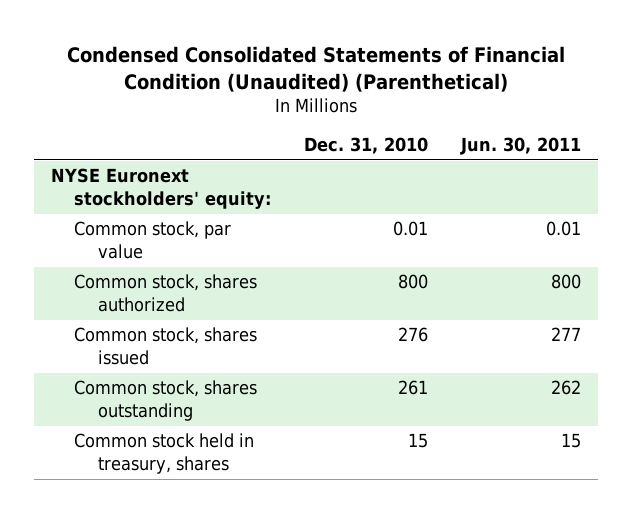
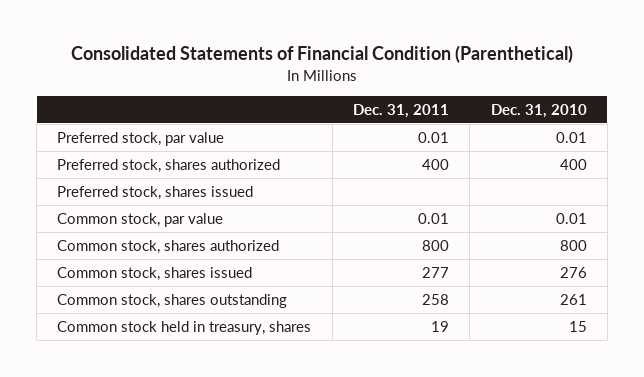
- Condensed Consolidated Statements of Financial Condition (Unaudited) (Parenthetical)
+ Consolidated Statements of Financial Condition (Parenthetical)
- | Dec. 31, 2010 | Jun. 30, 2011
+ | Dec. 31, 2011 | Dec. 31, 2010
- NYSE Euronext stockholders' equity:
+ Preferred stock, par value | 0.01 | 0.01
+ Preferred stock, shares authorized | 400 | 400
+ Preferred stock, shares issued

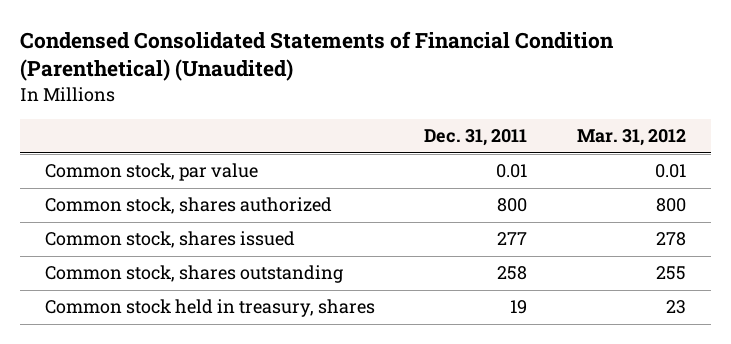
- Consolidated Statements of Financial Condition (Parenthetical)
+ Condensed Consolidated Statements of Financial Condition (Parenthetical) (Unaudited)
- | Dec. 31, 2011 | Dec. 31, 2010
+ | Dec. 31, 2011 | Mar. 31, 2012
- Preferred stock, par value | 0.01 | 0.01
- Preferred stock, shares authorized | 400 | 400
- Preferred stock, shares issued

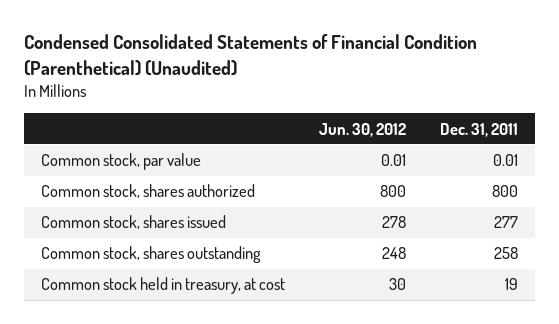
- | Dec. 31, 2011 | Mar. 31, 2012
+ | Jun. 30, 2012 | Dec. 31, 2011
- Common stock held in treasury, shares | 19 | 23
+ Common stock held in treasury, at cost | 30 | 19

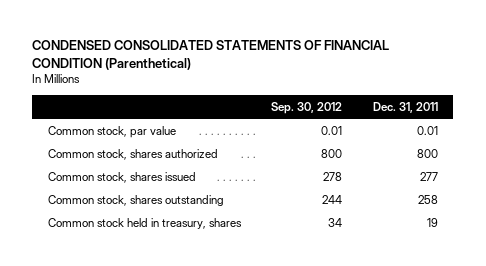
- Condensed Consolidated Statements of Financial Condition (Parenthetical) (Unaudited)
+ CONDENSED CONSOLIDATED STATEMENTS OF FINANCIAL CONDITION (Parenthetical)
- | Jun. 30, 2012 | Dec. 31, 2011
+ | Sep. 30, 2012 | Dec. 31, 2011
- Common stock held in treasury, at cost | 30 | 19
+ Common stock held in treasury, shares | 34 | 19

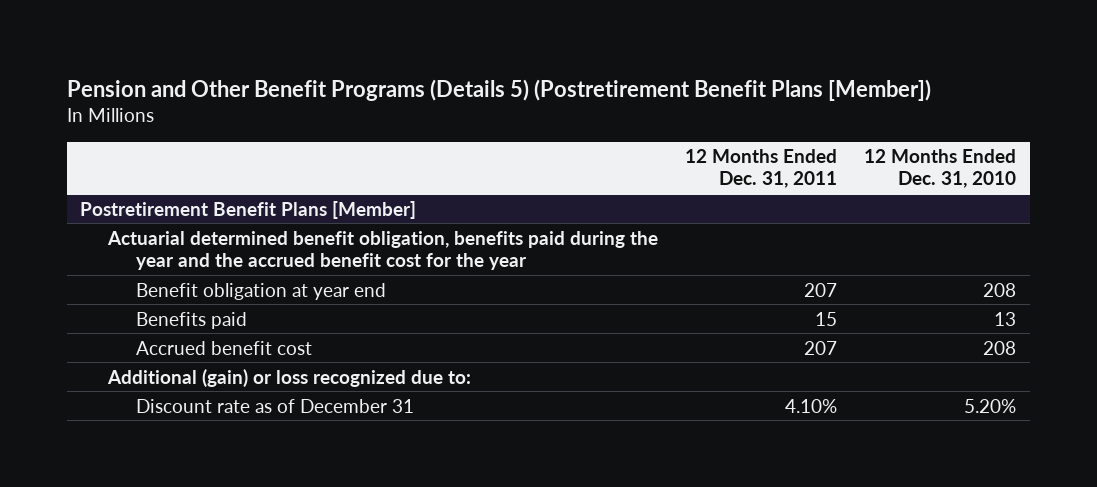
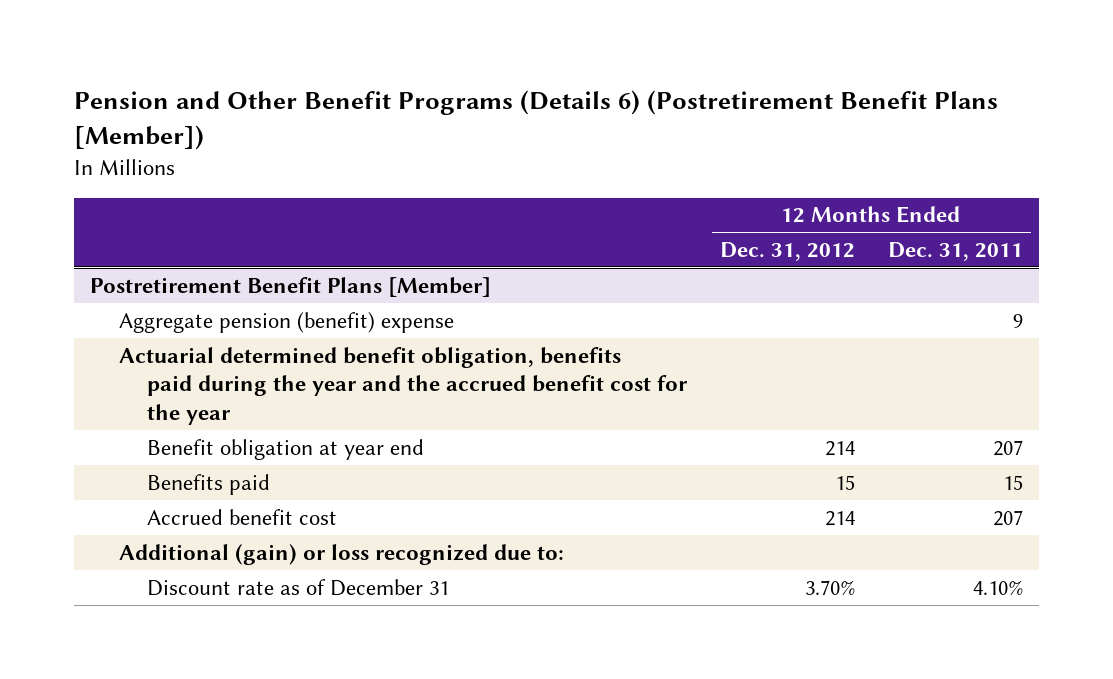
- Pension and Other Benefit Programs (Details 5) (Postretirement Benefit Plans [Member])
+ Pension and Other Benefit Programs (Details 6) (Postretirement Benefit Plans [Member])
- | 12 Months Ended Dec. 31, 2011 | 12 Months Ended Dec. 31, 2010
+ | 12 Months Ended Dec. 31, 2012 | 12 Months Ended Dec. 31, 2011
@ Postretirement Benefit Plans [Member]
+ Aggregate pension (benefit) expense | | 9

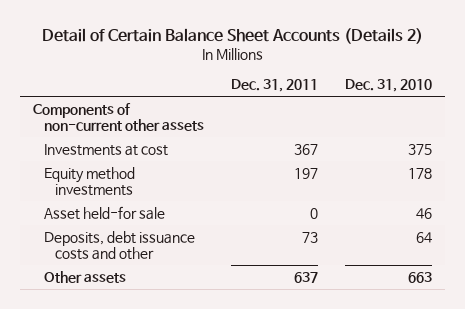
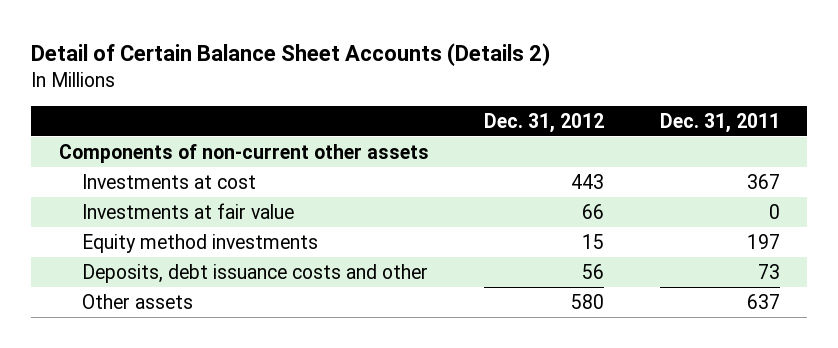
- | Dec. 31, 2011 | Dec. 31, 2010
+ | Dec. 31, 2012 | Dec. 31, 2011
+ Investments at fair value | 66 | 0
- Asset held-for sale | 0 | 46

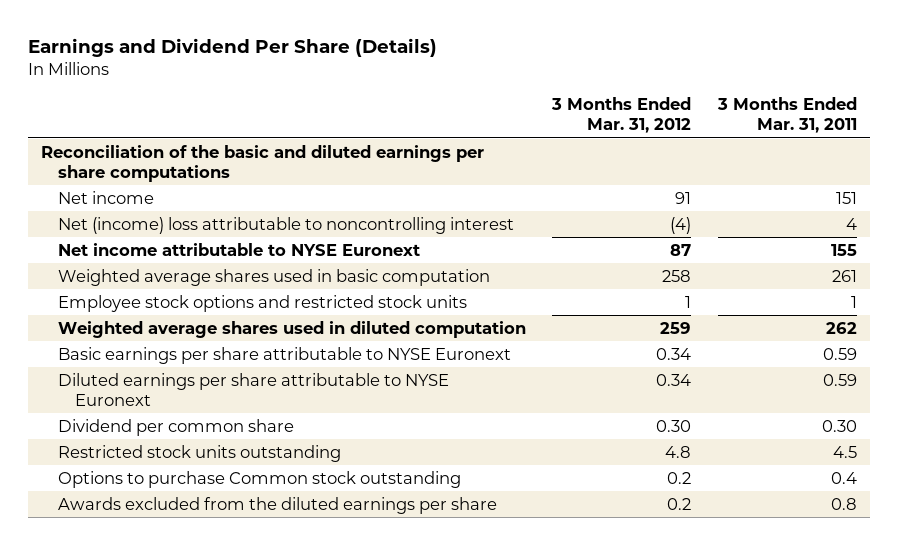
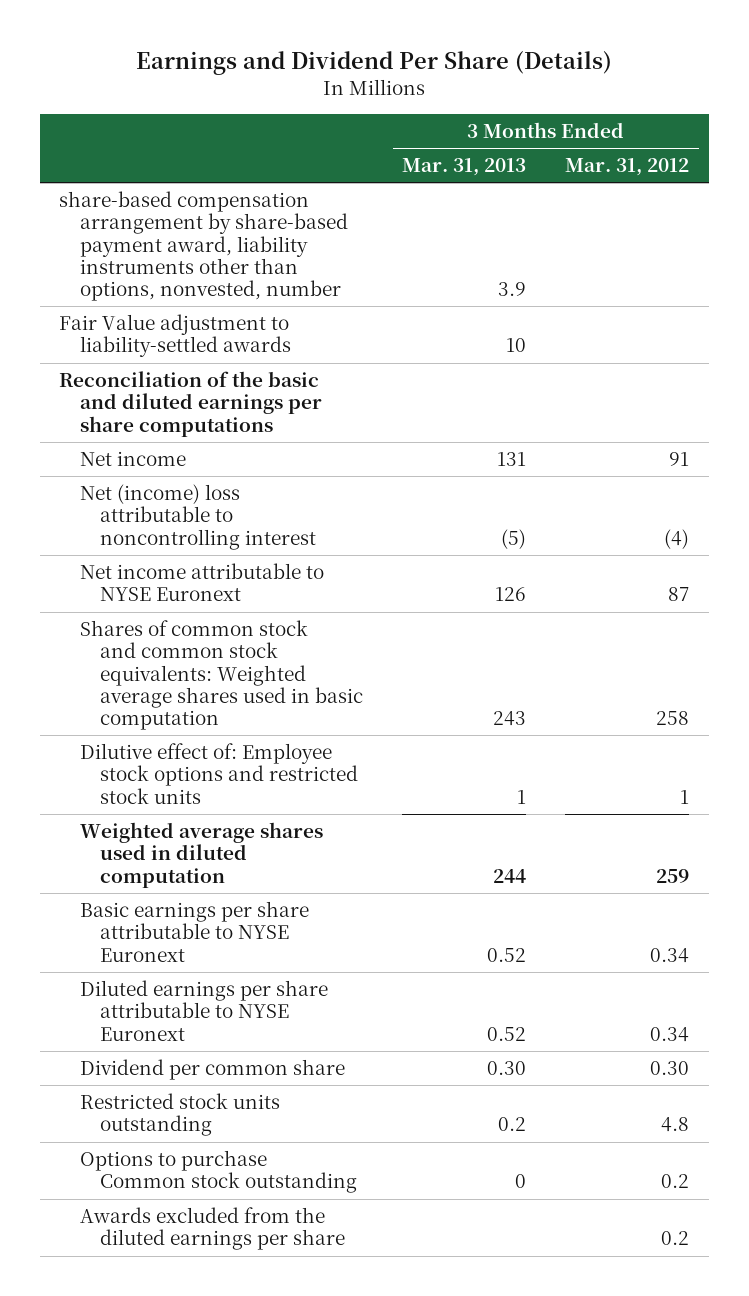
- | 3 Months Ended Mar. 31, 2012 | 3 Months Ended Mar. 31, 2011
+ | 3 Months Ended Mar. 31, 2013 | 3 Months Ended Mar. 31, 2012
+ share-based compensation arrangement by share-based payment award, liability instruments other than options, nonvested, number | 3.9 |
+ Fair Value adjustment to liability-settled awards | 10 |
- Weighted average shares used in basic computation | 258 | 261
- Employee stock options and restricted stock units | 1 | 1
+ Shares of common stock and common stock equivalents: Weighted average shares used in basic computation | 243 | 258
+ Dilutive effect of: Employee stock options and restricted stock units | 1 | 1

